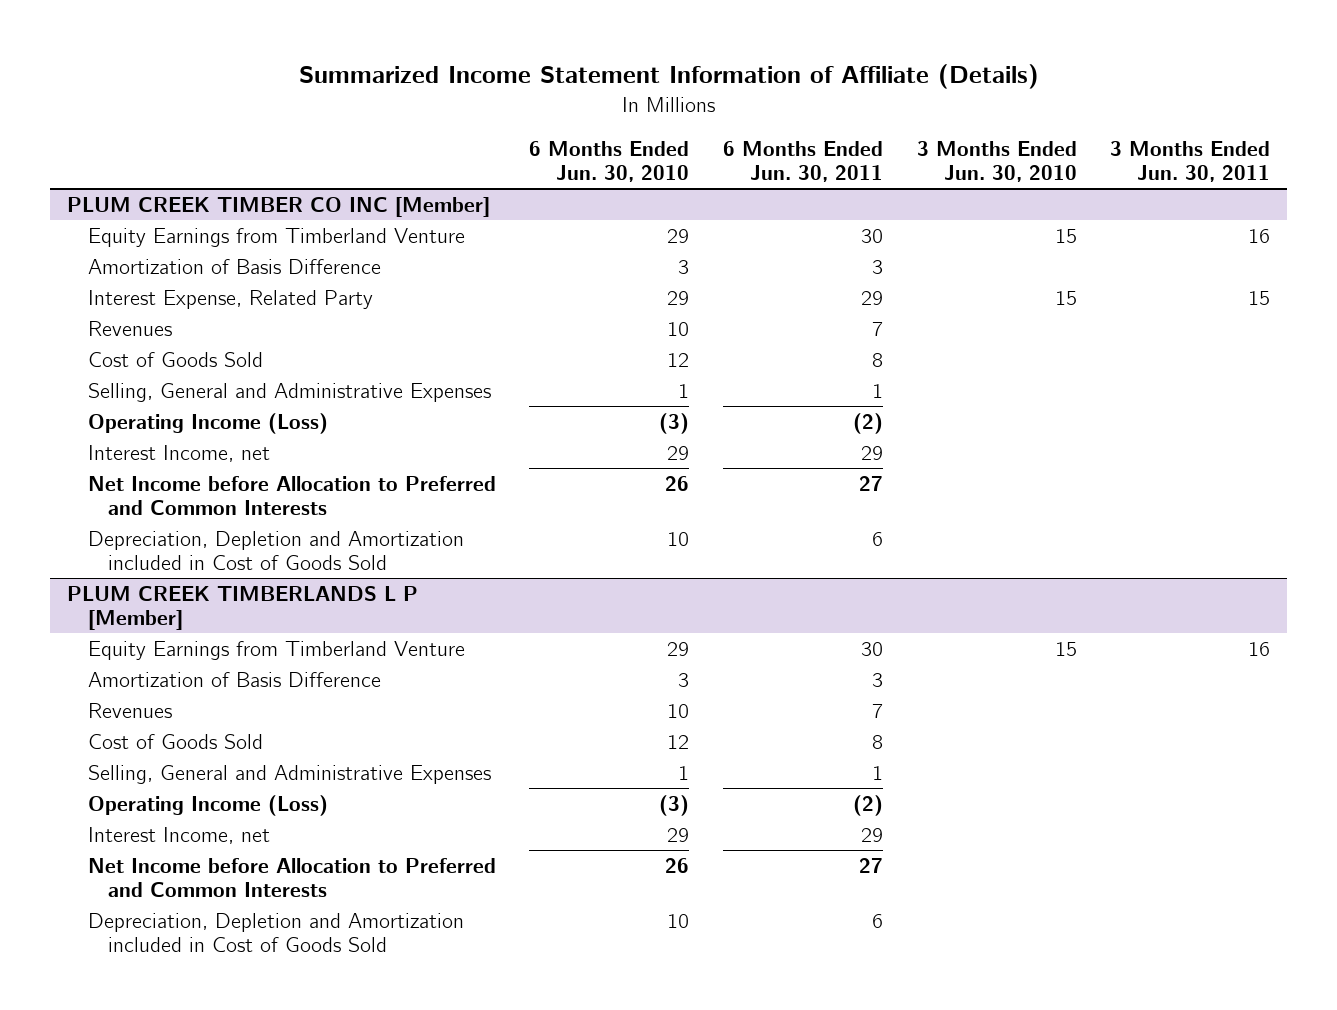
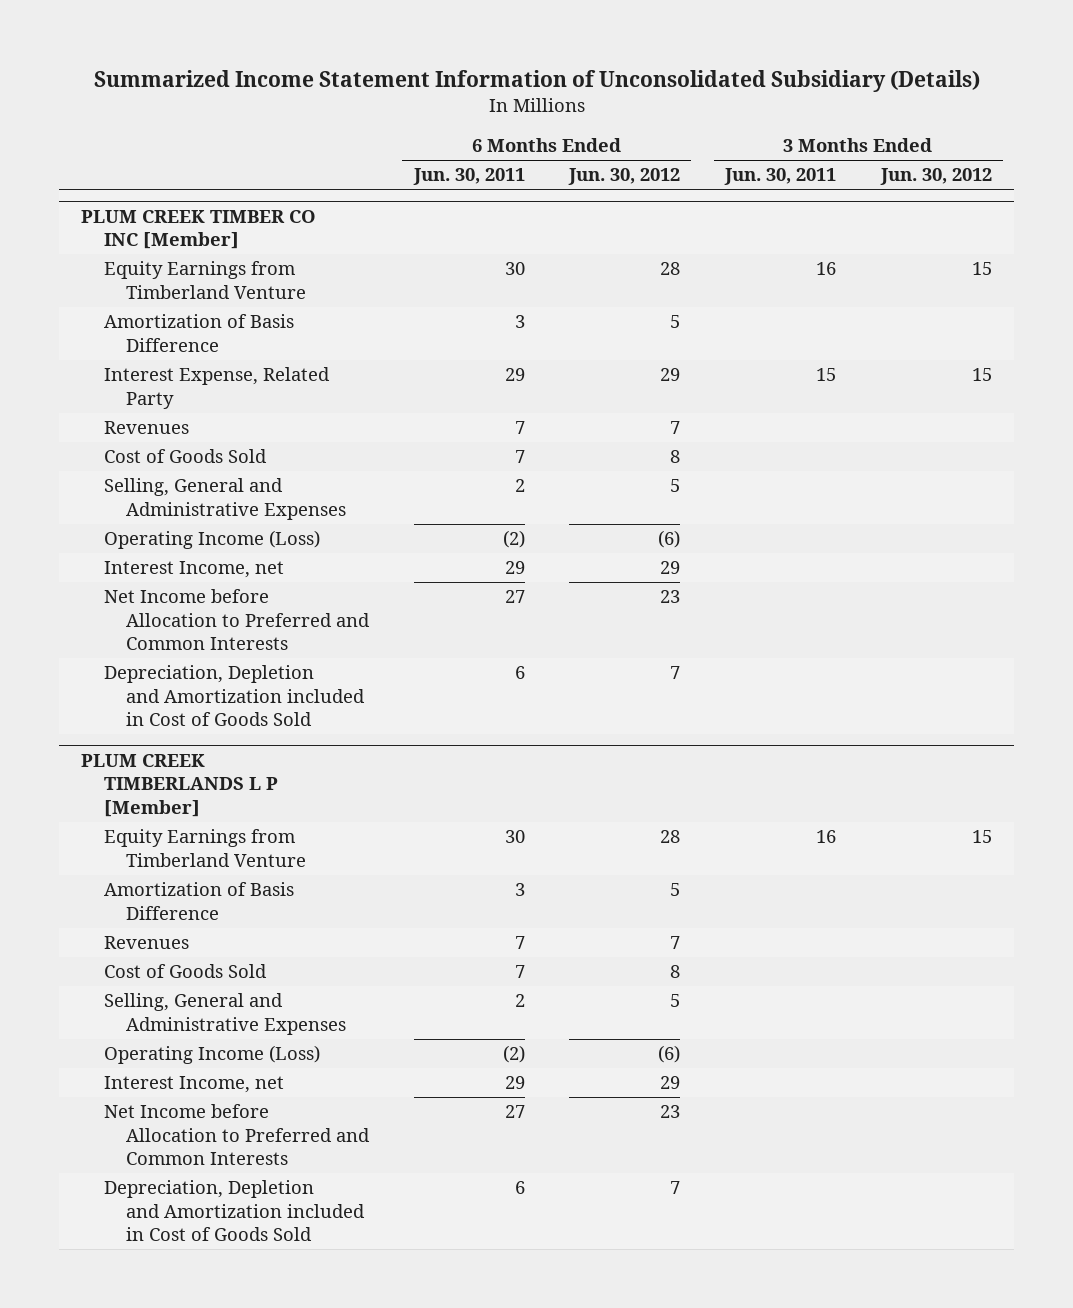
- Summarized Income Statement Information of Affiliate (Details)
+ Summarized Income Statement Information of Unconsolidated Subsidiary (Details)
- | 6 Months Ended Jun. 30, 2010 | 6 Months Ended Jun. 30, 2011 | 3 Months Ended Jun. 30, 2010 | 3 Months Ended Jun. 30, 2011
+ | 6 Months Ended Jun. 30, 2011 | 6 Months Ended Jun. 30, 2012 | 3 Months Ended Jun. 30, 2011 | 3 Months Ended Jun. 30, 2012
@ PLUM CREEK TIMBER CO INC [Member]
- Cost of Goods Sold | 12 | 8 | |
- Selling, General and Administrative Expenses | 1 | 1 | |
+ Cost of Goods Sold | 7 | 8 | |
+ Selling, General and Administrative Expenses | 2 | 5 | |
@ PLUM CREEK TIMBERLANDS L P [Member]
- Cost of Goods Sold | 12 | 8 | |
- Selling, General and Administrative Expenses | 1 | 1 | |
+ Cost of Goods Sold | 7 | 8 | |
+ Selling, General and Administrative Expenses | 2 | 5 | |

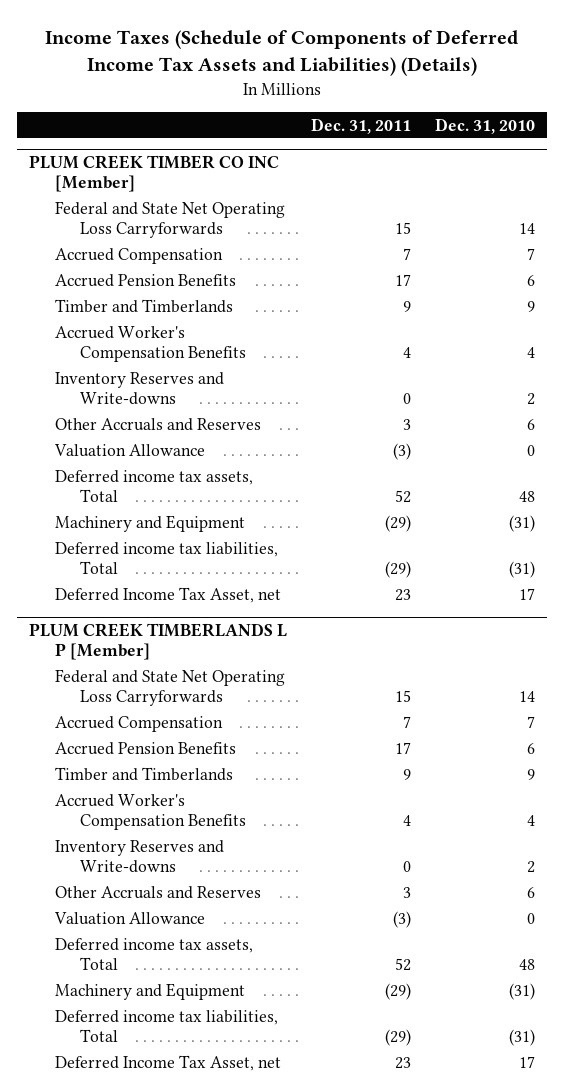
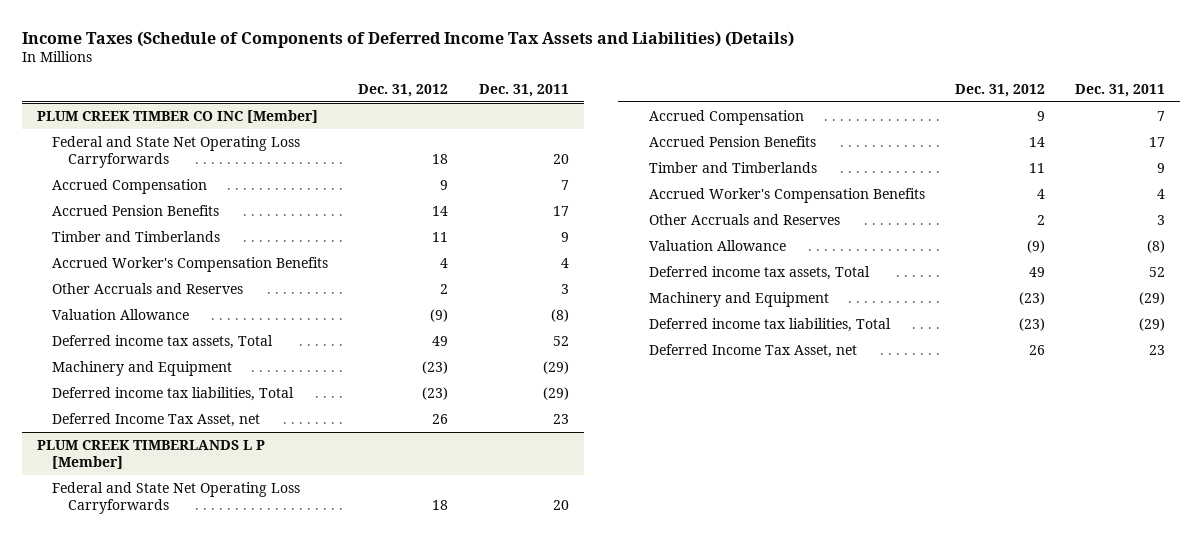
- | Dec. 31, 2011 | Dec. 31, 2010
+ | Dec. 31, 2012 | Dec. 31, 2011
@ PLUM CREEK TIMBER CO INC [Member]
- Federal and State Net Operating Loss Carryforwards | 15 | 14
+ Federal and State Net Operating Loss Carryforwards | 18 | 20
- Inventory Reserves and Write-downs | 0 | 2
- Valuation Allowance | (3) | 0
+ Valuation Allowance | (9) | (8)
@ PLUM CREEK TIMBERLANDS L P [Member]
- Federal and State Net Operating Loss Carryforwards | 15 | 14
+ Federal and State Net Operating Loss Carryforwards | 18 | 20
- Inventory Reserves and Write-downs | 0 | 2
- Valuation Allowance | (3) | 0
+ Valuation Allowance | (9) | (8)

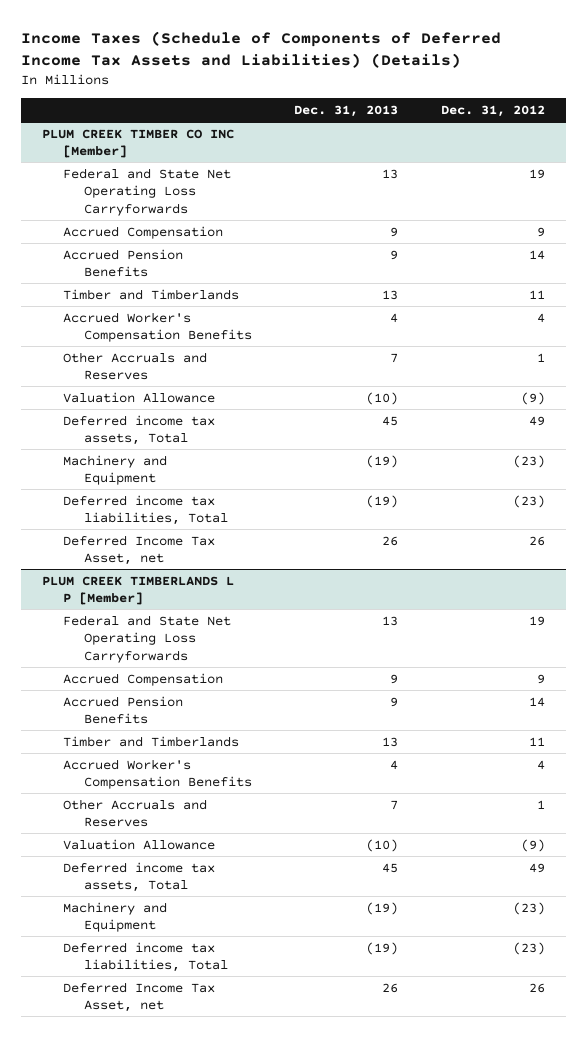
- | Dec. 31, 2012 | Dec. 31, 2011
+ | Dec. 31, 2013 | Dec. 31, 2012
@ PLUM CREEK TIMBER CO INC [Member]
- Federal and State Net Operating Loss Carryforwards | 18 | 20
+ Federal and State Net Operating Loss Carryforwards | 13 | 19
- Other Accruals and Reserves | 2 | 3
+ Other Accruals and Reserves | 7 | 1
@ PLUM CREEK TIMBERLANDS L P [Member]
- Federal and State Net Operating Loss Carryforwards | 18 | 20
+ Federal and State Net Operating Loss Carryforwards | 13 | 19
- Other Accruals and Reserves | 2 | 3
+ Other Accruals and Reserves | 7 | 1

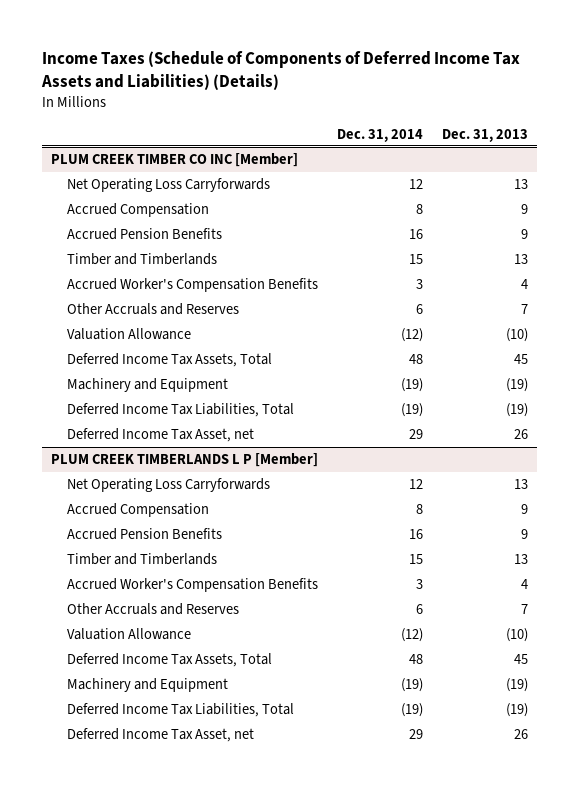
- | Dec. 31, 2013 | Dec. 31, 2012
+ | Dec. 31, 2014 | Dec. 31, 2013
@ PLUM CREEK TIMBER CO INC [Member]
- Federal and State Net Operating Loss Carryforwards | 13 | 19
+ Net Operating Loss Carryforwards | 12 | 13
- Deferred income tax assets, Total | 45 | 49
+ Deferred Income Tax Assets, Total | 48 | 45
- Deferred income tax liabilities, Total | (19) | (23)
+ Deferred Income Tax Liabilities, Total | (19) | (19)
@ PLUM CREEK TIMBERLANDS L P [Member]
- Federal and State Net Operating Loss Carryforwards | 13 | 19
+ Net Operating Loss Carryforwards | 12 | 13
- Deferred income tax assets, Total | 45 | 49
+ Deferred Income Tax Assets, Total | 48 | 45
- Deferred income tax liabilities, Total | (19) | (23)
+ Deferred Income Tax Liabilities, Total | (19) | (19)

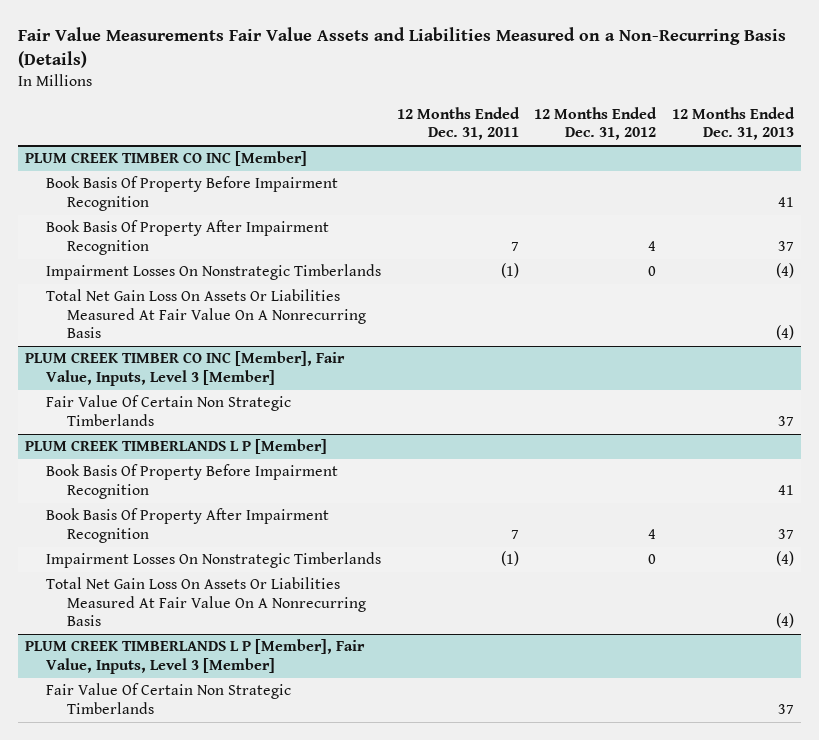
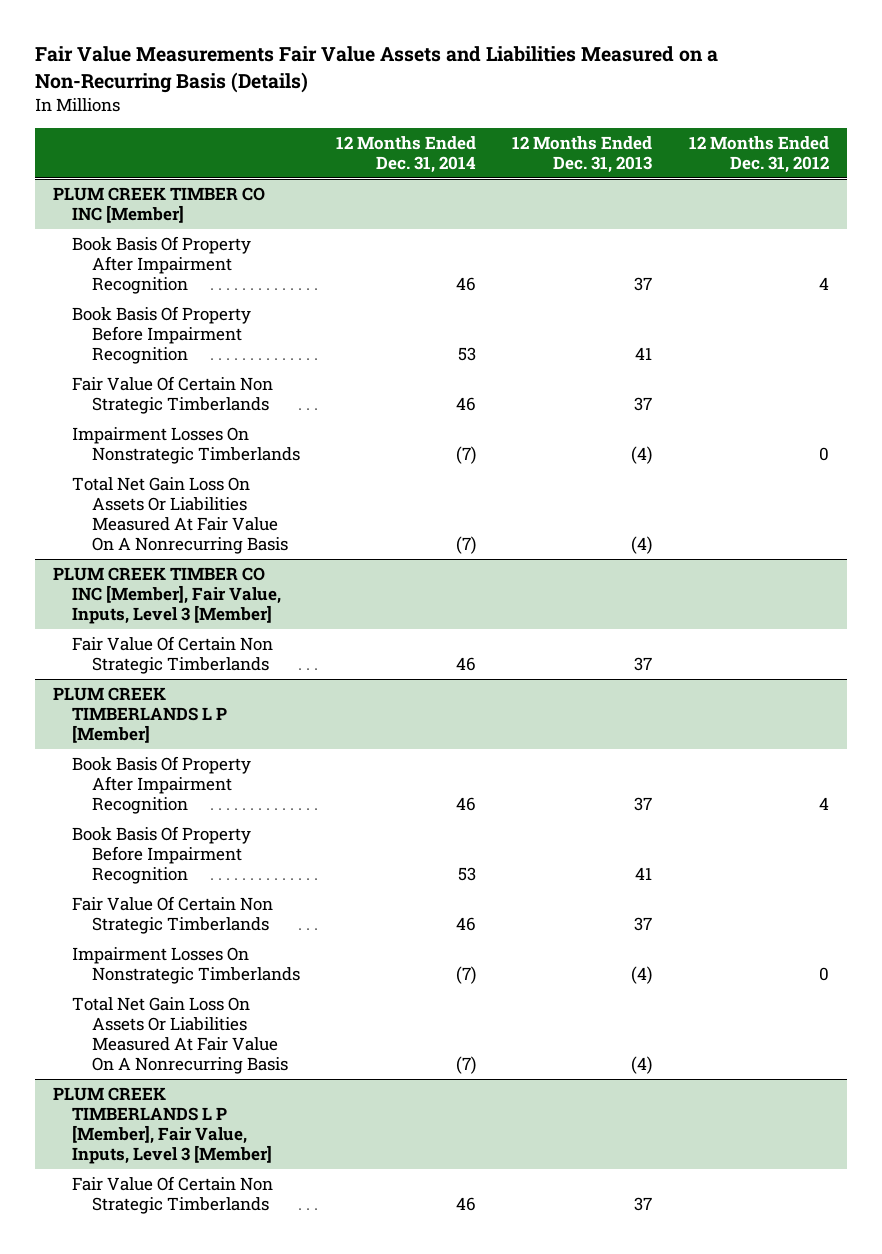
- | 12 Months Ended Dec. 31, 2011 | 12 Months Ended Dec. 31, 2012 | 12 Months Ended Dec. 31, 2013
+ | 12 Months Ended Dec. 31, 2014 | 12 Months Ended Dec. 31, 2013 | 12 Months Ended Dec. 31, 2012
@ PLUM CREEK TIMBER CO INC [Member]
moved down: Book Basis Of Property Before Impairment Recognition | 53 | 41 |
+ Fair Value Of Certain Non Strategic Timberlands | 46 | 37 |
@ PLUM CREEK TIMBERLANDS L P [Member]
moved down: Book Basis Of Property Before Impairment Recognition | 53 | 41 |
+ Fair Value Of Certain Non Strategic Timberlands | 46 | 37 |

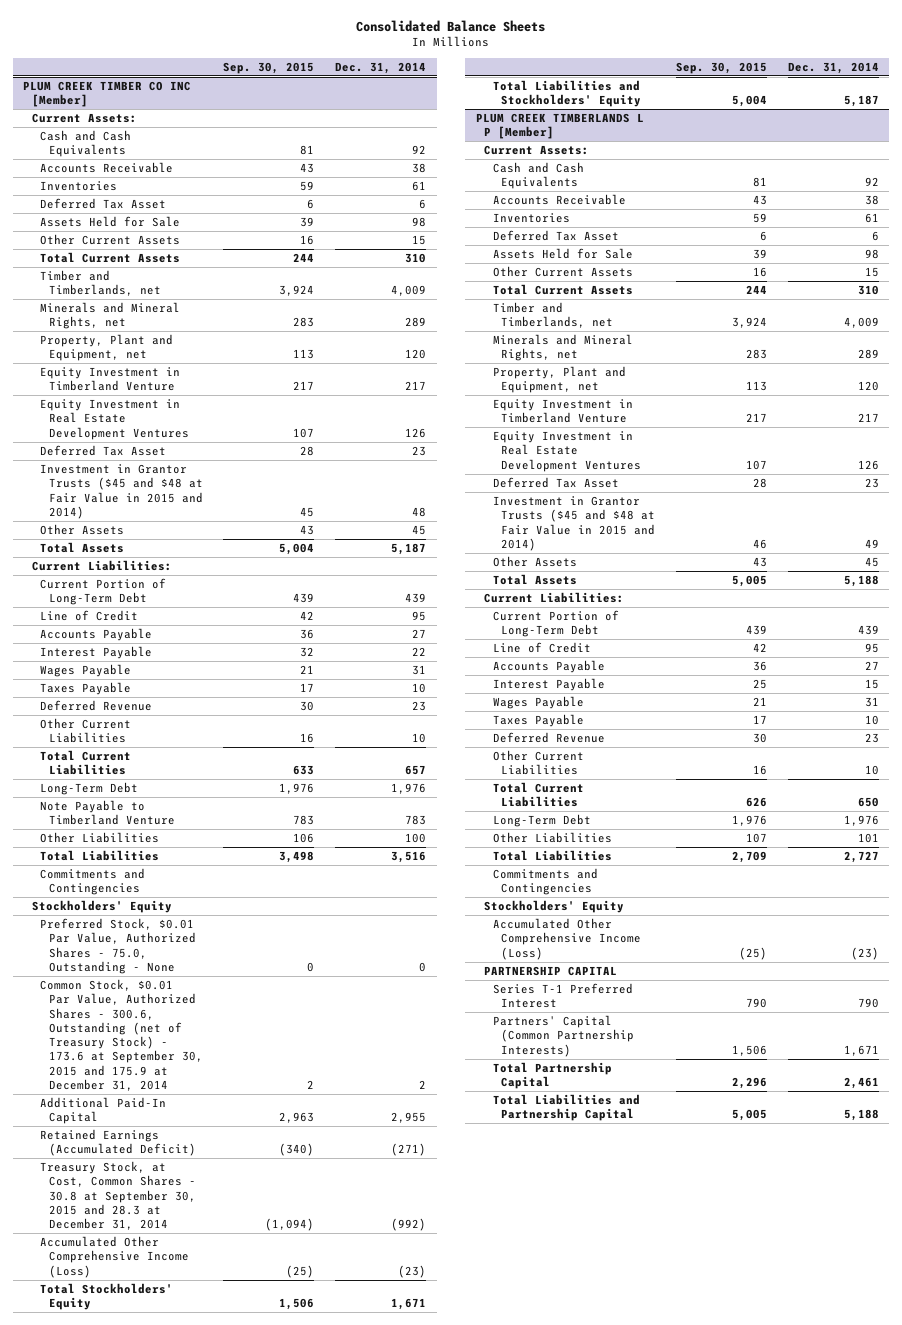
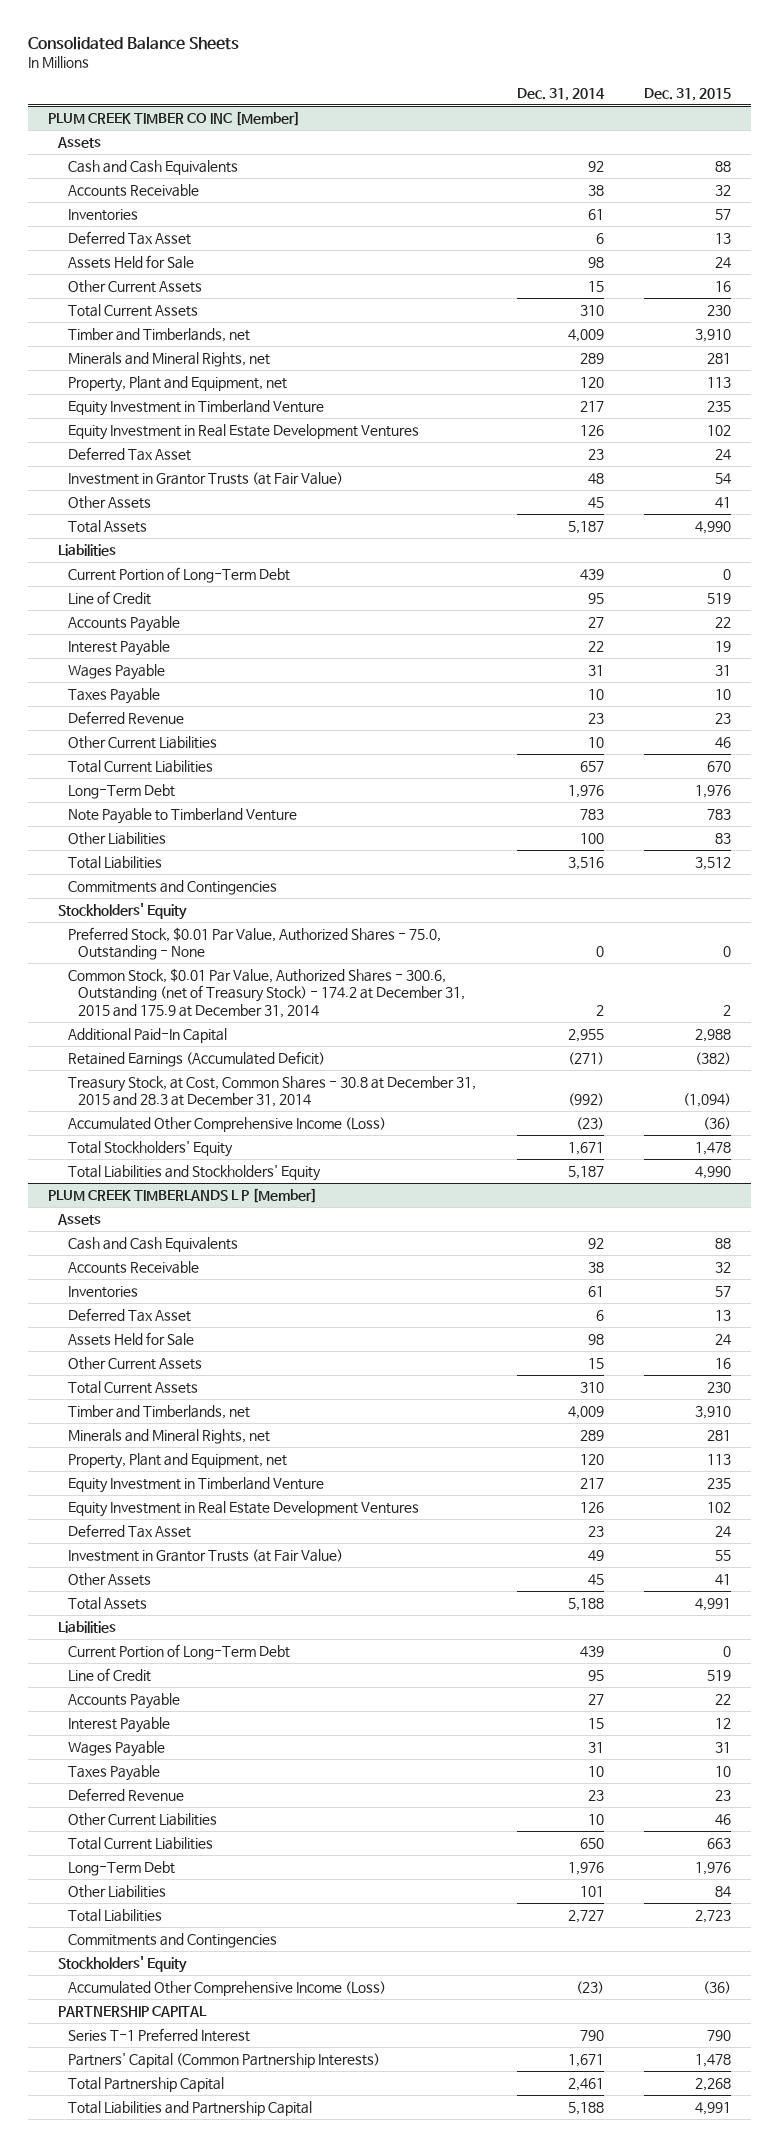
- | Sep. 30, 2015 | Dec. 31, 2014
+ | Dec. 31, 2014 | Dec. 31, 2015
@ PLUM CREEK TIMBER CO INC [Member]
- Current Assets:
+ Assets
- Investment in Grantor Trusts ($45 and $48 at Fair Value in 2015 and 2014) | 45 | 48
+ Investment in Grantor Trusts (at Fair Value) | 48 | 54
- Current Liabilities:
+ Liabilities
- Common Stock, $0.01 Par Value, Authorized Shares - 300.6, Outstanding (net of Treasury Stock) - 173.6 at September 30, 2015 and 175.9 at December 31, 2014 | 2 | 2
+ Common Stock, $0.01 Par Value, Authorized Shares - 300.6, Outstanding (net of Treasury Stock) - 174.2 at December 31, 2015 and 175.9 at December 31, 2014 | 2 | 2
- Treasury Stock, at Cost, Common Shares - 30.8 at September 30, 2015 and 28.3 at December 31, 2014 | (1,094) | (992)
+ Treasury Stock, at Cost, Common Shares - 30.8 at December 31, 2015 and 28.3 at December 31, 2014 | (992) | (1,094)
@ PLUM CREEK TIMBERLANDS L P [Member]
- Current Assets:
+ Assets
- Investment in Grantor Trusts ($45 and $48 at Fair Value in 2015 and 2014) | 46 | 49
+ Investment in Grantor Trusts (at Fair Value) | 49 | 55
- Current Liabilities:
+ Liabilities

